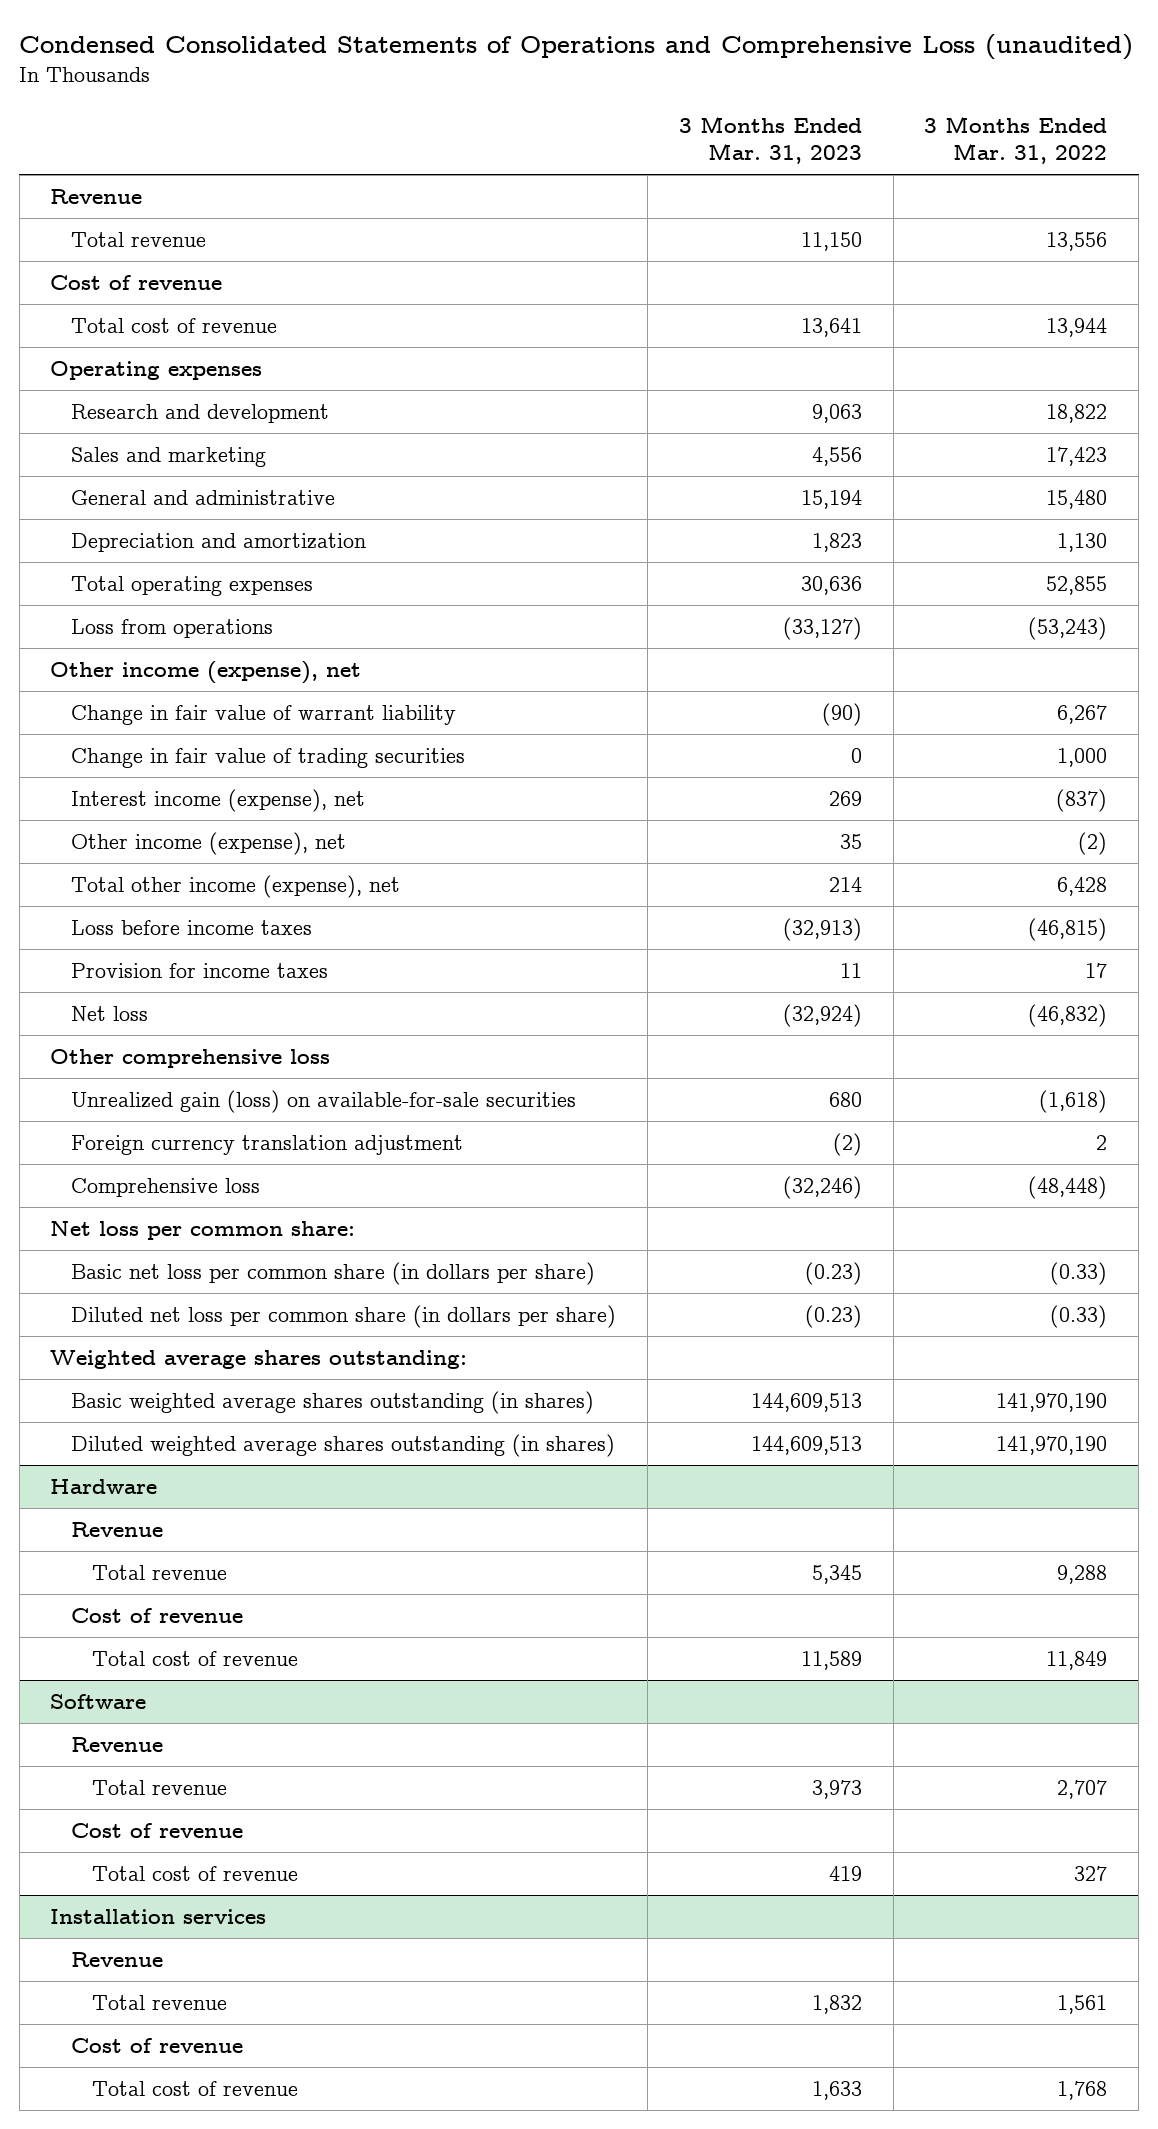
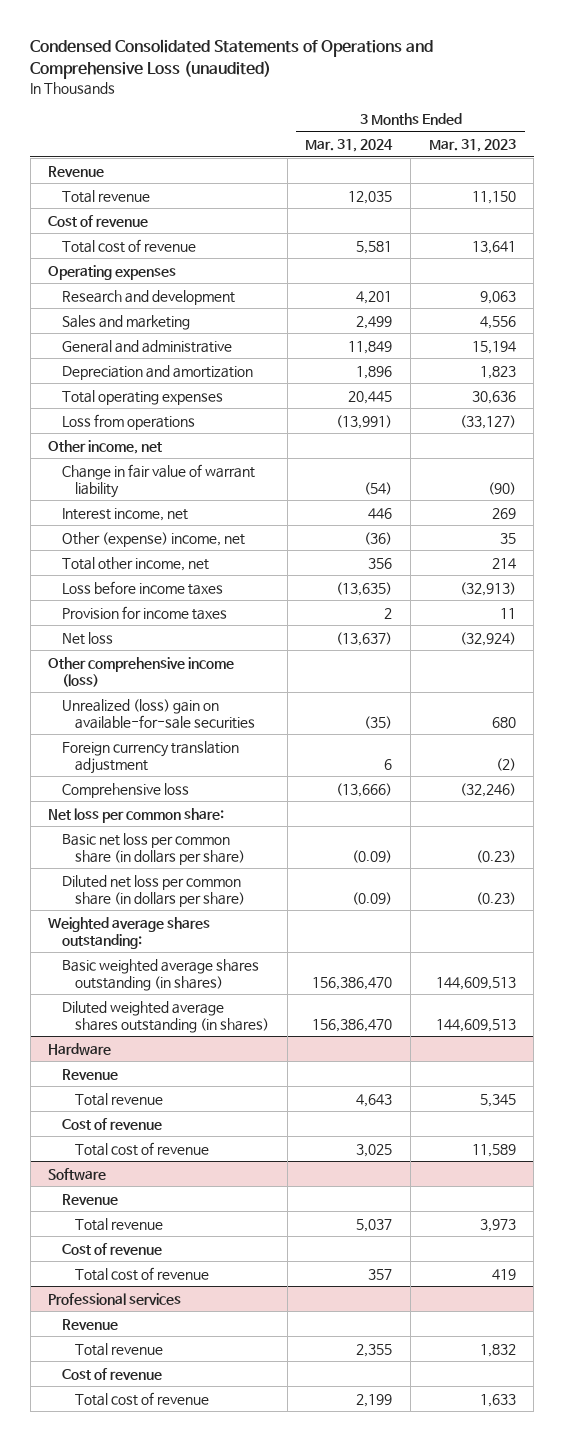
- | 3 Months Ended Mar. 31, 2023 | 3 Months Ended Mar. 31, 2022
+ | 3 Months Ended Mar. 31, 2024 | 3 Months Ended Mar. 31, 2023
- Other income (expense), net
+ Other income, net
- Change in fair value of trading securities | 0 | 1,000
- Interest income (expense), net | 269 | (837)
- Other income (expense), net | 35 | (2)
- Total other income (expense), net | 214 | 6,428
+ Interest income, net | 446 | 269
+ Other (expense) income, net | (36) | 35
+ Total other income, net | 356 | 214
- Other comprehensive loss
- Unrealized gain (loss) on available-for-sale securities | 680 | (1,618)
+ Other comprehensive income (loss)
+ Unrealized (loss) gain on available-for-sale securities | (35) | 680
- Installation services
+ Professional services

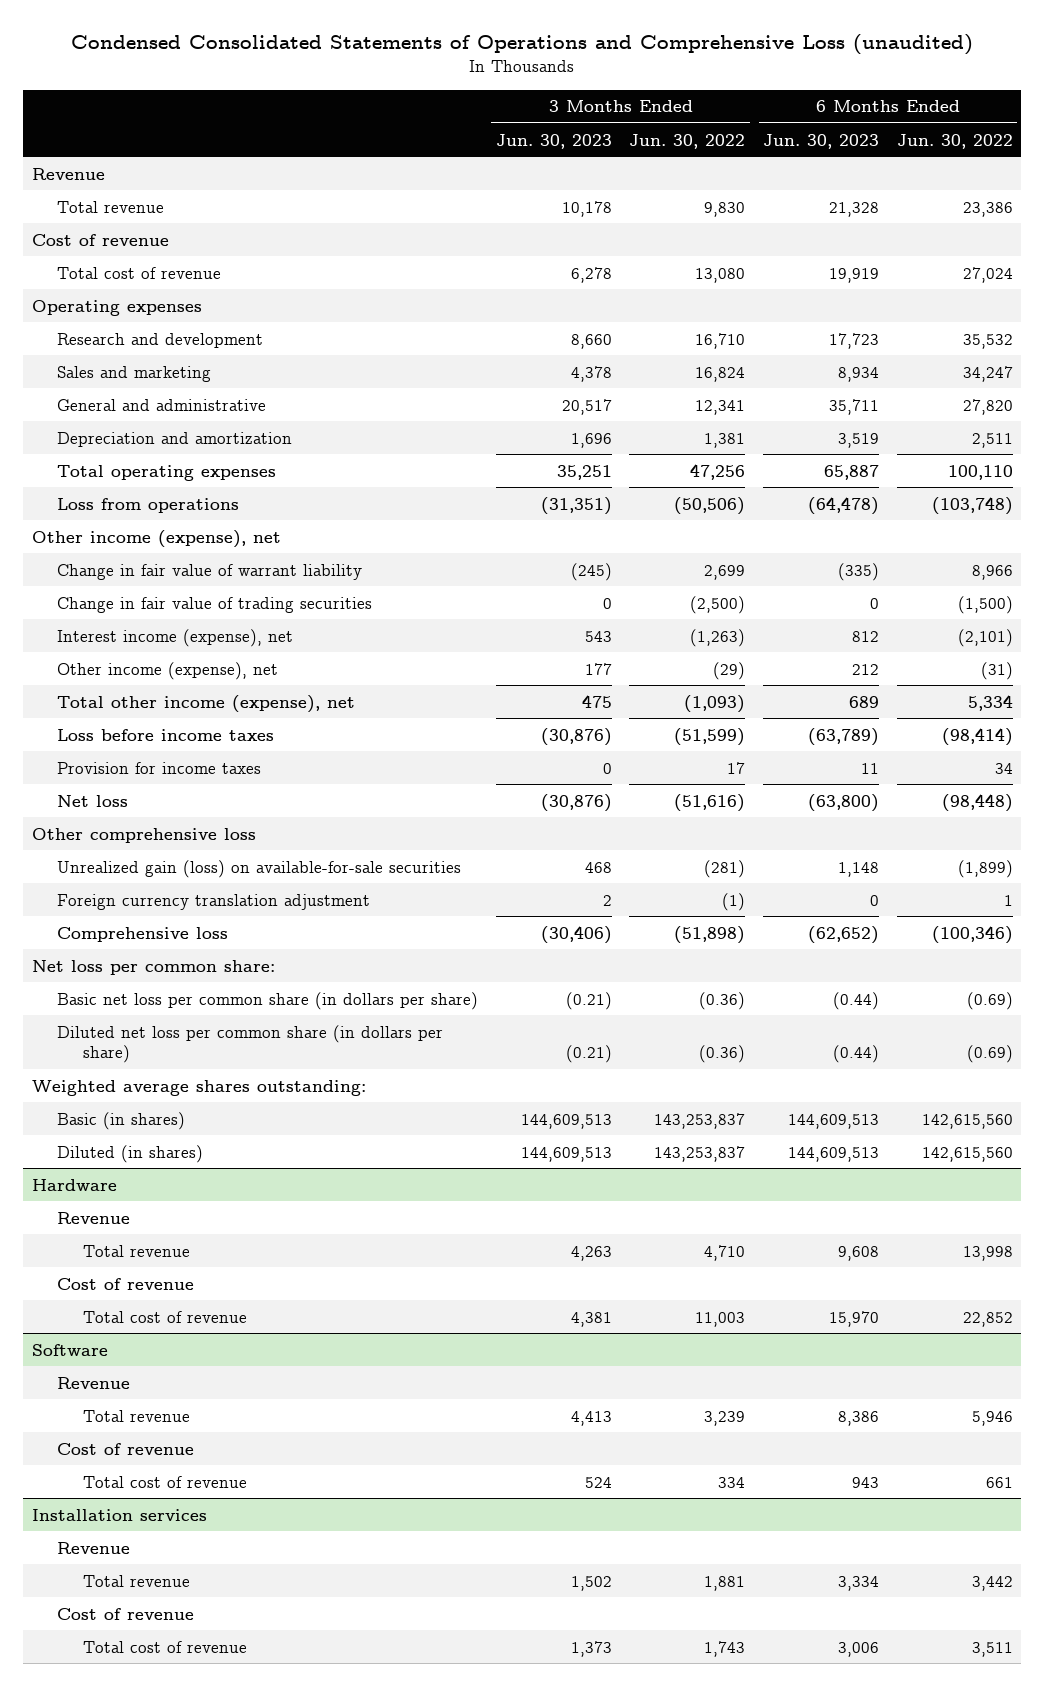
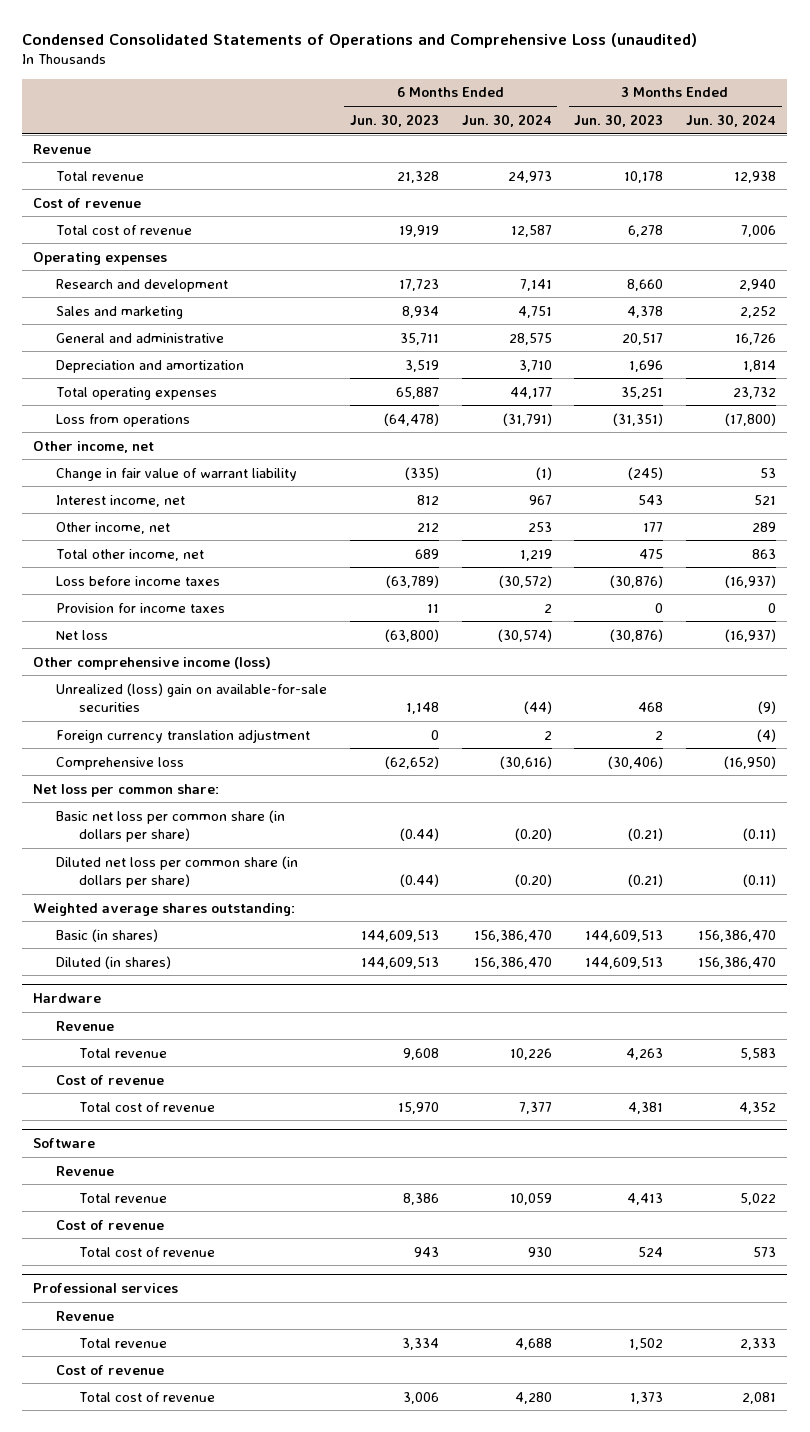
- | 3 Months Ended Jun. 30, 2023 | 3 Months Ended Jun. 30, 2022 | 6 Months Ended Jun. 30, 2023 | 6 Months Ended Jun. 30, 2022
+ | 6 Months Ended Jun. 30, 2023 | 6 Months Ended Jun. 30, 2024 | 3 Months Ended Jun. 30, 2023 | 3 Months Ended Jun. 30, 2024
- Other income (expense), net
+ Other income, net
- Change in fair value of trading securities | 0 | (2,500) | 0 | (1,500)
- Interest income (expense), net | 543 | (1,263) | 812 | (2,101)
- Other income (expense), net | 177 | (29) | 212 | (31)
- Total other income (expense), net | 475 | (1,093) | 689 | 5,334
+ Interest income, net | 812 | 967 | 543 | 521
+ Other income, net | 212 | 253 | 177 | 289
+ Total other income, net | 689 | 1,219 | 475 | 863
- Other comprehensive loss
- Unrealized gain (loss) on available-for-sale securities | 468 | (281) | 1,148 | (1,899)
+ Other comprehensive income (loss)
+ Unrealized (loss) gain on available-for-sale securities | 1,148 | (44) | 468 | (9)
- Installation services
+ Professional services

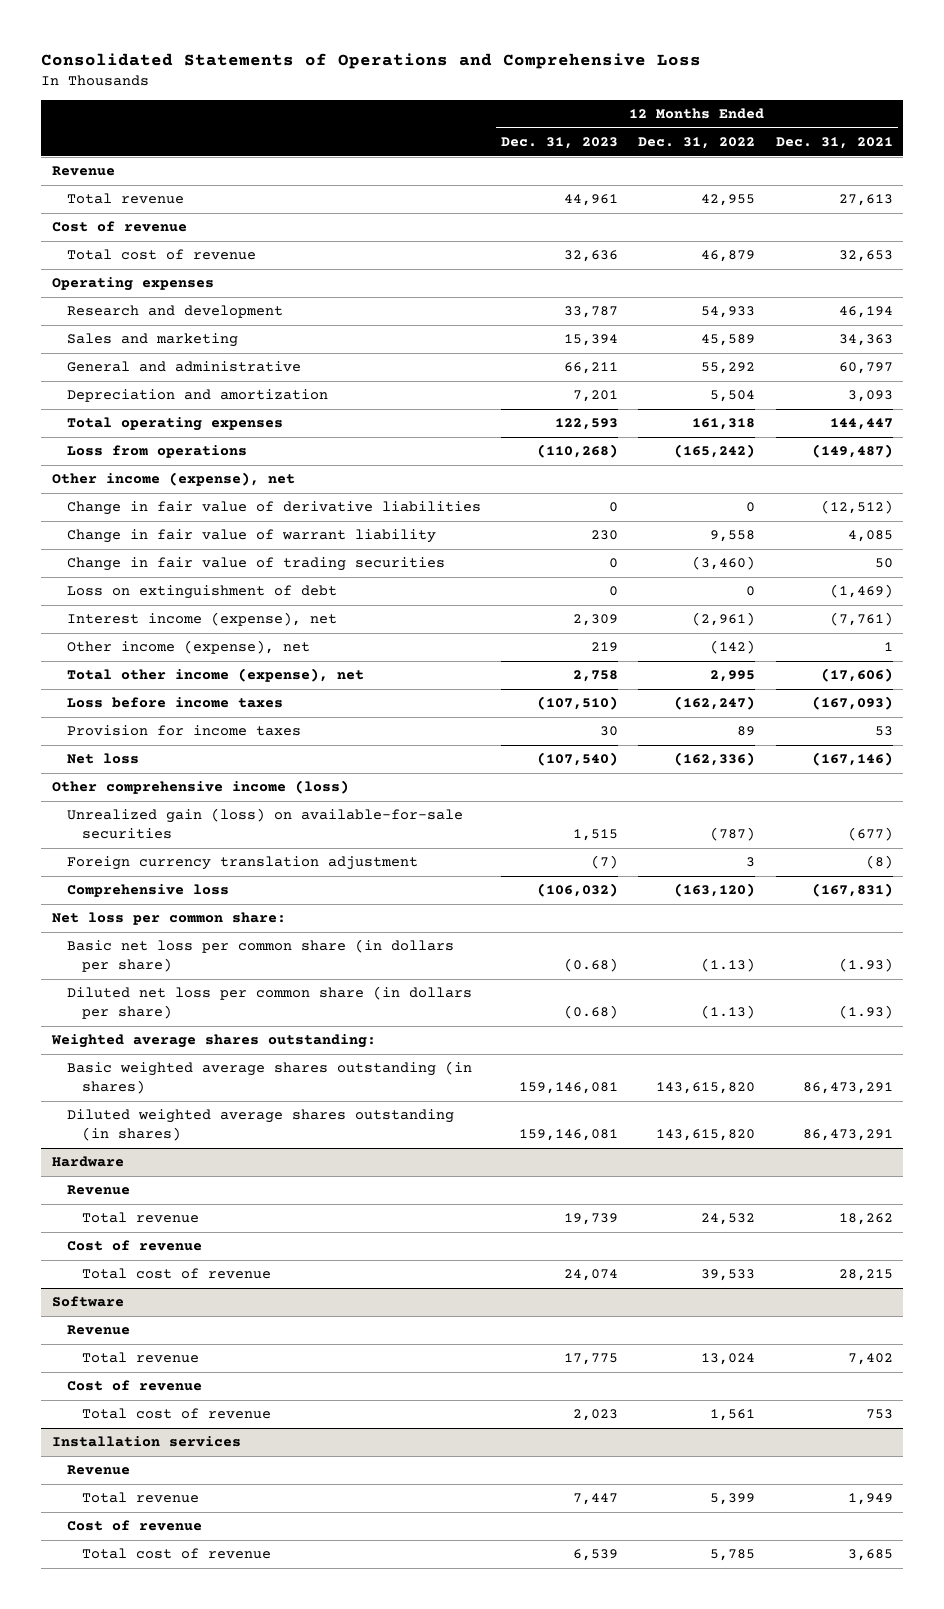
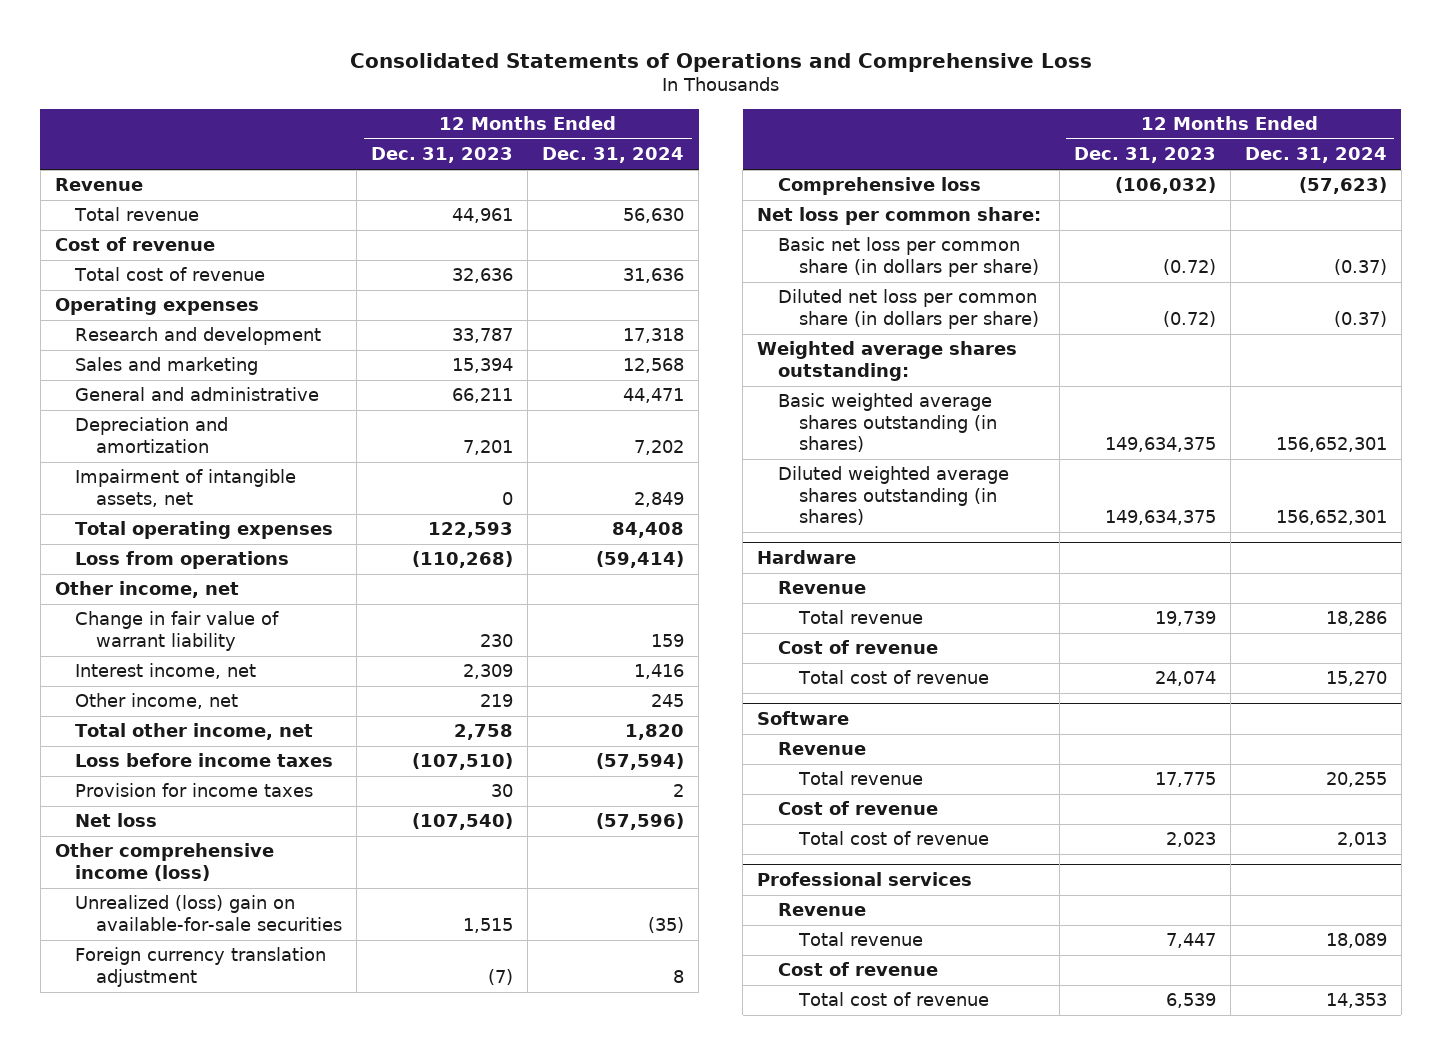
- | 12 Months Ended Dec. 31, 2023 | 12 Months Ended Dec. 31, 2022 | 12 Months Ended Dec. 31, 2021
+ | 12 Months Ended Dec. 31, 2023 | 12 Months Ended Dec. 31, 2024
+ Impairment of intangible assets, net | 0 | 2,849
- Other income (expense), net
- Change in fair value of derivative liabilities | 0 | 0 | (12,512)
+ Other income, net
- Change in fair value of trading securities | 0 | (3,460) | 50
- Loss on extinguishment of debt | 0 | 0 | (1,469)
- Interest income (expense), net | 2,309 | (2,961) | (7,761)
- Other income (expense), net | 219 | (142) | 1
- Total other income (expense), net | 2,758 | 2,995 | (17,606)
+ Interest income, net | 2,309 | 1,416
+ Other income, net | 219 | 245
+ Total other income, net | 2,758 | 1,820
- Unrealized gain (loss) on available-for-sale securities | 1,515 | (787) | (677)
+ Unrealized (loss) gain on available-for-sale securities | 1,515 | (35)
- Basic net loss per common share (in dollars per share) | (0.68) | (1.13) | (1.93)
- Diluted net loss per common share (in dollars per share) | (0.68) | (1.13) | (1.93)
+ Basic net loss per common share (in dollars per share) | (0.72) | (0.37)
+ Diluted net loss per common share (in dollars per share) | (0.72) | (0.37)
- Basic weighted average shares outstanding (in shares) | 159,146,081 | 143,615,820 | 86,473,291
- Diluted weighted average shares outstanding (in shares) | 159,146,081 | 143,615,820 | 86,473,291
+ Basic weighted average shares outstanding (in shares) | 149,634,375 | 156,652,301
+ Diluted weighted average shares outstanding (in shares) | 149,634,375 | 156,652,301
- Installation services
+ Professional services

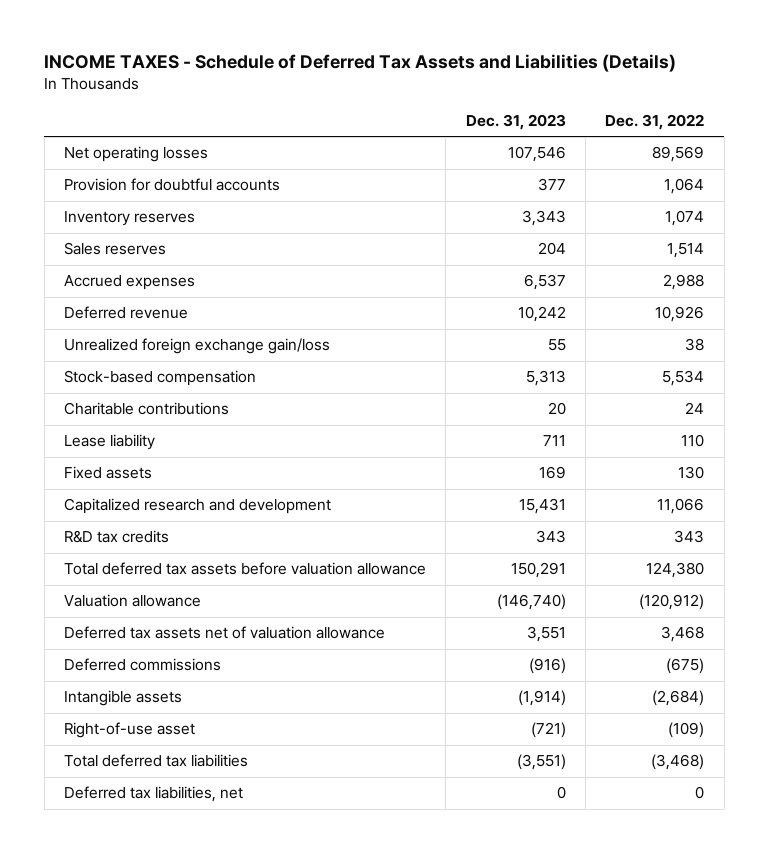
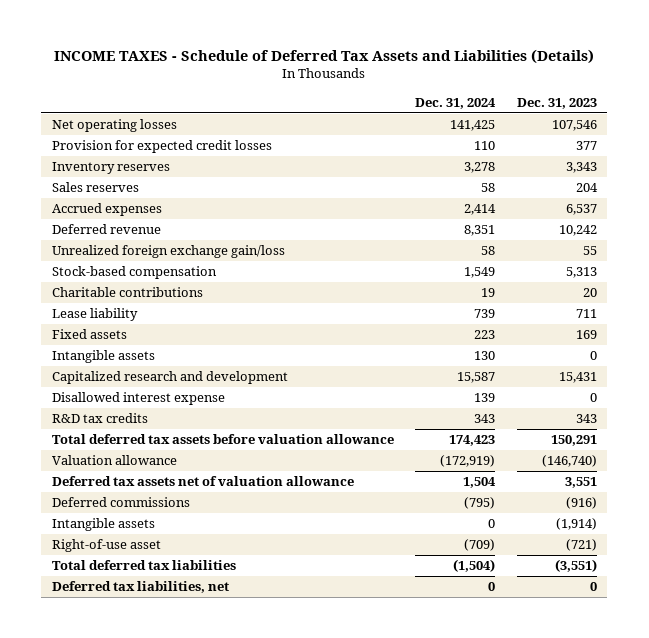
- | Dec. 31, 2023 | Dec. 31, 2022
+ | Dec. 31, 2024 | Dec. 31, 2023
- Provision for doubtful accounts | 377 | 1,064
+ Provision for expected credit losses | 110 | 377
+ Intangible assets | 130 | 0
+ Disallowed interest expense | 139 | 0

